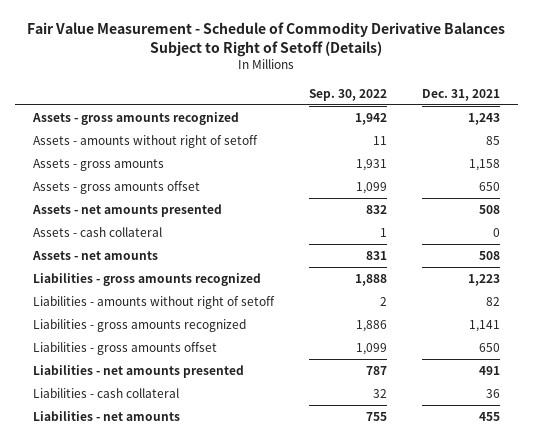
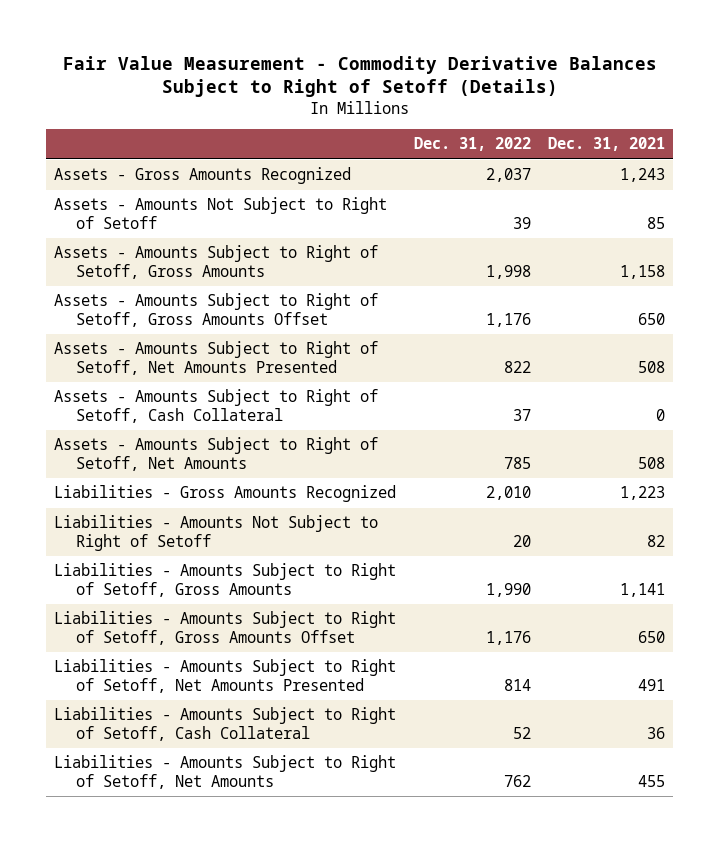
- Fair Value Measurement - Schedule of Commodity Derivative Balances Subject to Right of Setoff (Details)
+ Fair Value Measurement - Commodity Derivative Balances Subject to Right of Setoff (Details)
- | Sep. 30, 2022 | Dec. 31, 2021
+ | Dec. 31, 2022 | Dec. 31, 2021
- Assets - gross amounts recognized | 1,942 | 1,243
- Assets - amounts without right of setoff | 11 | 85
- Assets - gross amounts | 1,931 | 1,158
- Assets - gross amounts offset | 1,099 | 650
- Assets - net amounts presented | 832 | 508
- Assets - cash collateral | 1 | 0
- Assets - net amounts | 831 | 508
- Liabilities - gross amounts recognized | 1,888 | 1,223
- Liabilities - amounts without right of setoff | 2 | 82
- Liabilities - gross amounts recognized | 1,886 | 1,141
- Liabilities - gross amounts offset | 1,099 | 650
- Liabilities - net amounts presented | 787 | 491
- Liabilities - cash collateral | 32 | 36
- Liabilities - net amounts | 755 | 455
+ Assets - Gross Amounts Recognized | 2,037 | 1,243
+ Assets - Amounts Not Subject to Right of Setoff | 39 | 85
+ Assets - Amounts Subject to Right of Setoff, Gross Amounts | 1,998 | 1,158
+ Assets - Amounts Subject to Right of Setoff, Gross Amounts Offset | 1,176 | 650
+ Assets - Amounts Subject to Right of Setoff, Net Amounts Presented | 822 | 508
+ Assets - Amounts Subject to Right of Setoff, Cash Collateral | 37 | 0
+ Assets - Amounts Subject to Right of Setoff, Net Amounts | 785 | 508
+ Liabilities - Gross Amounts Recognized | 2,010 | 1,223
+ Liabilities - Amounts Not Subject to Right of Setoff | 20 | 82
+ Liabilities - Amounts Subject to Right of Setoff, Gross Amounts | 1,990 | 1,141
+ Liabilities - Amounts Subject to Right of Setoff, Gross Amounts Offset | 1,176 | 650
+ Liabilities - Amounts Subject to Right of Setoff, Net Amounts Presented | 814 | 491
+ Liabilities - Amounts Subject to Right of Setoff, Cash Collateral | 52 | 36
+ Liabilities - Amounts Subject to Right of Setoff, Net Amounts | 762 | 455

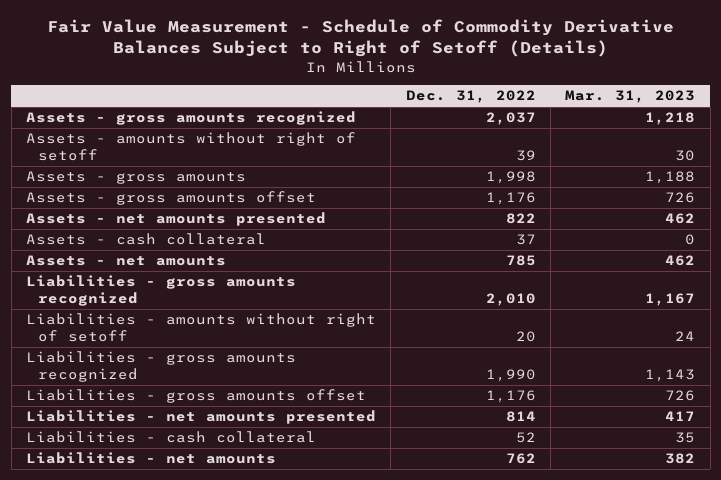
- Fair Value Measurement - Commodity Derivative Balances Subject to Right of Setoff (Details)
+ Fair Value Measurement - Schedule of Commodity Derivative Balances Subject to Right of Setoff (Details)
- | Dec. 31, 2022 | Dec. 31, 2021
+ | Dec. 31, 2022 | Mar. 31, 2023
- Assets - Gross Amounts Recognized | 2,037 | 1,243
- Assets - Amounts Not Subject to Right of Setoff | 39 | 85
- Assets - Amounts Subject to Right of Setoff, Gross Amounts | 1,998 | 1,158
- Assets - Amounts Subject to Right of Setoff, Gross Amounts Offset | 1,176 | 650
- Assets - Amounts Subject to Right of Setoff, Net Amounts Presented | 822 | 508
- Assets - Amounts Subject to Right of Setoff, Cash Collateral | 37 | 0
- Assets - Amounts Subject to Right of Setoff, Net Amounts | 785 | 508
- Liabilities - Gross Amounts Recognized | 2,010 | 1,223
- Liabilities - Amounts Not Subject to Right of Setoff | 20 | 82
- Liabilities - Amounts Subject to Right of Setoff, Gross Amounts | 1,990 | 1,141
- Liabilities - Amounts Subject to Right of Setoff, Gross Amounts Offset | 1,176 | 650
- Liabilities - Amounts Subject to Right of Setoff, Net Amounts Presented | 814 | 491
- Liabilities - Amounts Subject to Right of Setoff, Cash Collateral | 52 | 36
- Liabilities - Amounts Subject to Right of Setoff, Net Amounts | 762 | 455
+ Assets - gross amounts recognized | 2,037 | 1,218
+ Assets - amounts without right of setoff | 39 | 30
+ Assets - gross amounts | 1,998 | 1,188
+ Assets - gross amounts offset | 1,176 | 726
+ Assets - net amounts presented | 822 | 462
+ Assets - cash collateral | 37 | 0
+ Assets - net amounts | 785 | 462
+ Liabilities - gross amounts recognized | 2,010 | 1,167
+ Liabilities - amounts without right of setoff | 20 | 24
+ Liabilities - gross amounts recognized | 1,990 | 1,143
+ Liabilities - gross amounts offset | 1,176 | 726
+ Liabilities - net amounts presented | 814 | 417
+ Liabilities - cash collateral | 52 | 35
+ Liabilities - net amounts | 762 | 382

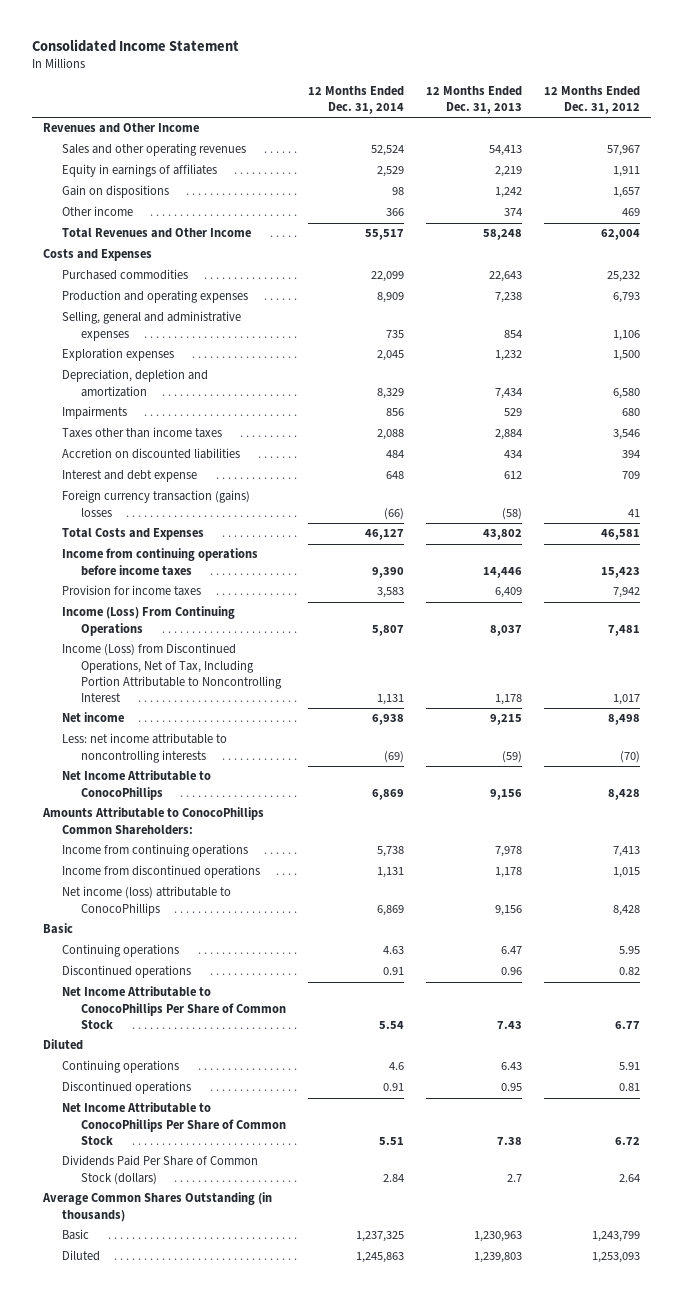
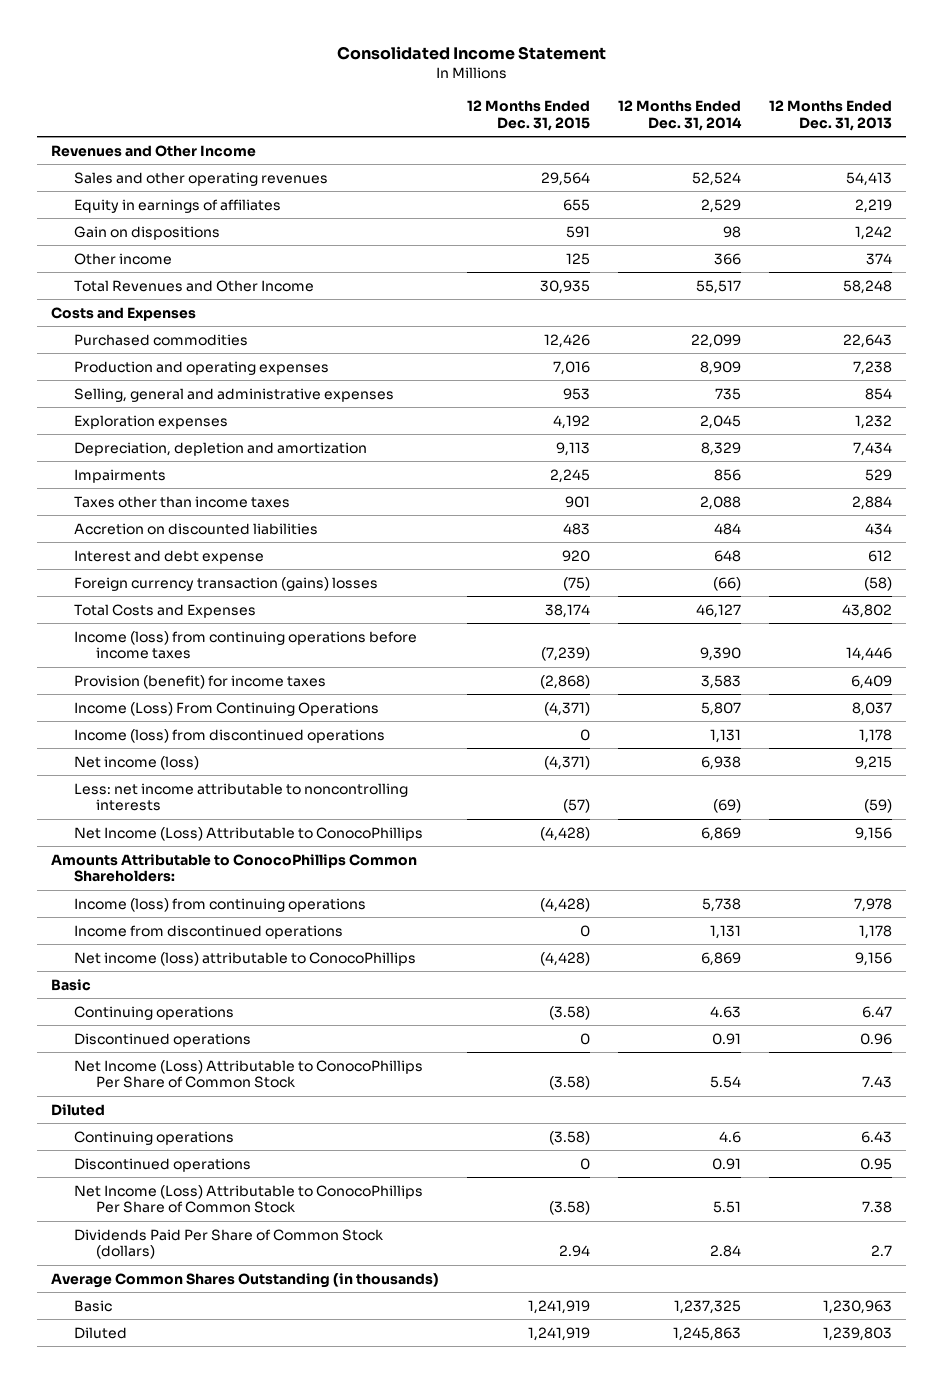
- | 12 Months Ended Dec. 31, 2014 | 12 Months Ended Dec. 31, 2013 | 12 Months Ended Dec. 31, 2012
+ | 12 Months Ended Dec. 31, 2015 | 12 Months Ended Dec. 31, 2014 | 12 Months Ended Dec. 31, 2013
- Income from continuing operations before income taxes | 9,390 | 14,446 | 15,423
- Provision for income taxes | 3,583 | 6,409 | 7,942
+ Income (loss) from continuing operations before income taxes | (7,239) | 9,390 | 14,446
+ Provision (benefit) for income taxes | (2,868) | 3,583 | 6,409
- Income (Loss) from Discontinued Operations, Net of Tax, Including Portion Attributable to Noncontrolling Interest | 1,131 | 1,178 | 1,017
- Net income | 6,938 | 9,215 | 8,498
+ Income (loss) from discontinued operations | 0 | 1,131 | 1,178
+ Net income (loss) | (4,371) | 6,938 | 9,215
- Net Income Attributable to ConocoPhillips | 6,869 | 9,156 | 8,428
+ Net Income (Loss) Attributable to ConocoPhillips | (4,428) | 6,869 | 9,156
- Income from continuing operations | 5,738 | 7,978 | 7,413
+ Income (loss) from continuing operations | (4,428) | 5,738 | 7,978
- Net Income Attributable to ConocoPhillips Per Share of Common Stock | 5.54 | 7.43 | 6.77
+ Net Income (Loss) Attributable to ConocoPhillips Per Share of Common Stock | (3.58) | 5.54 | 7.43
- Net Income Attributable to ConocoPhillips Per Share of Common Stock | 5.51 | 7.38 | 6.72
+ Net Income (Loss) Attributable to ConocoPhillips Per Share of Common Stock | (3.58) | 5.51 | 7.38

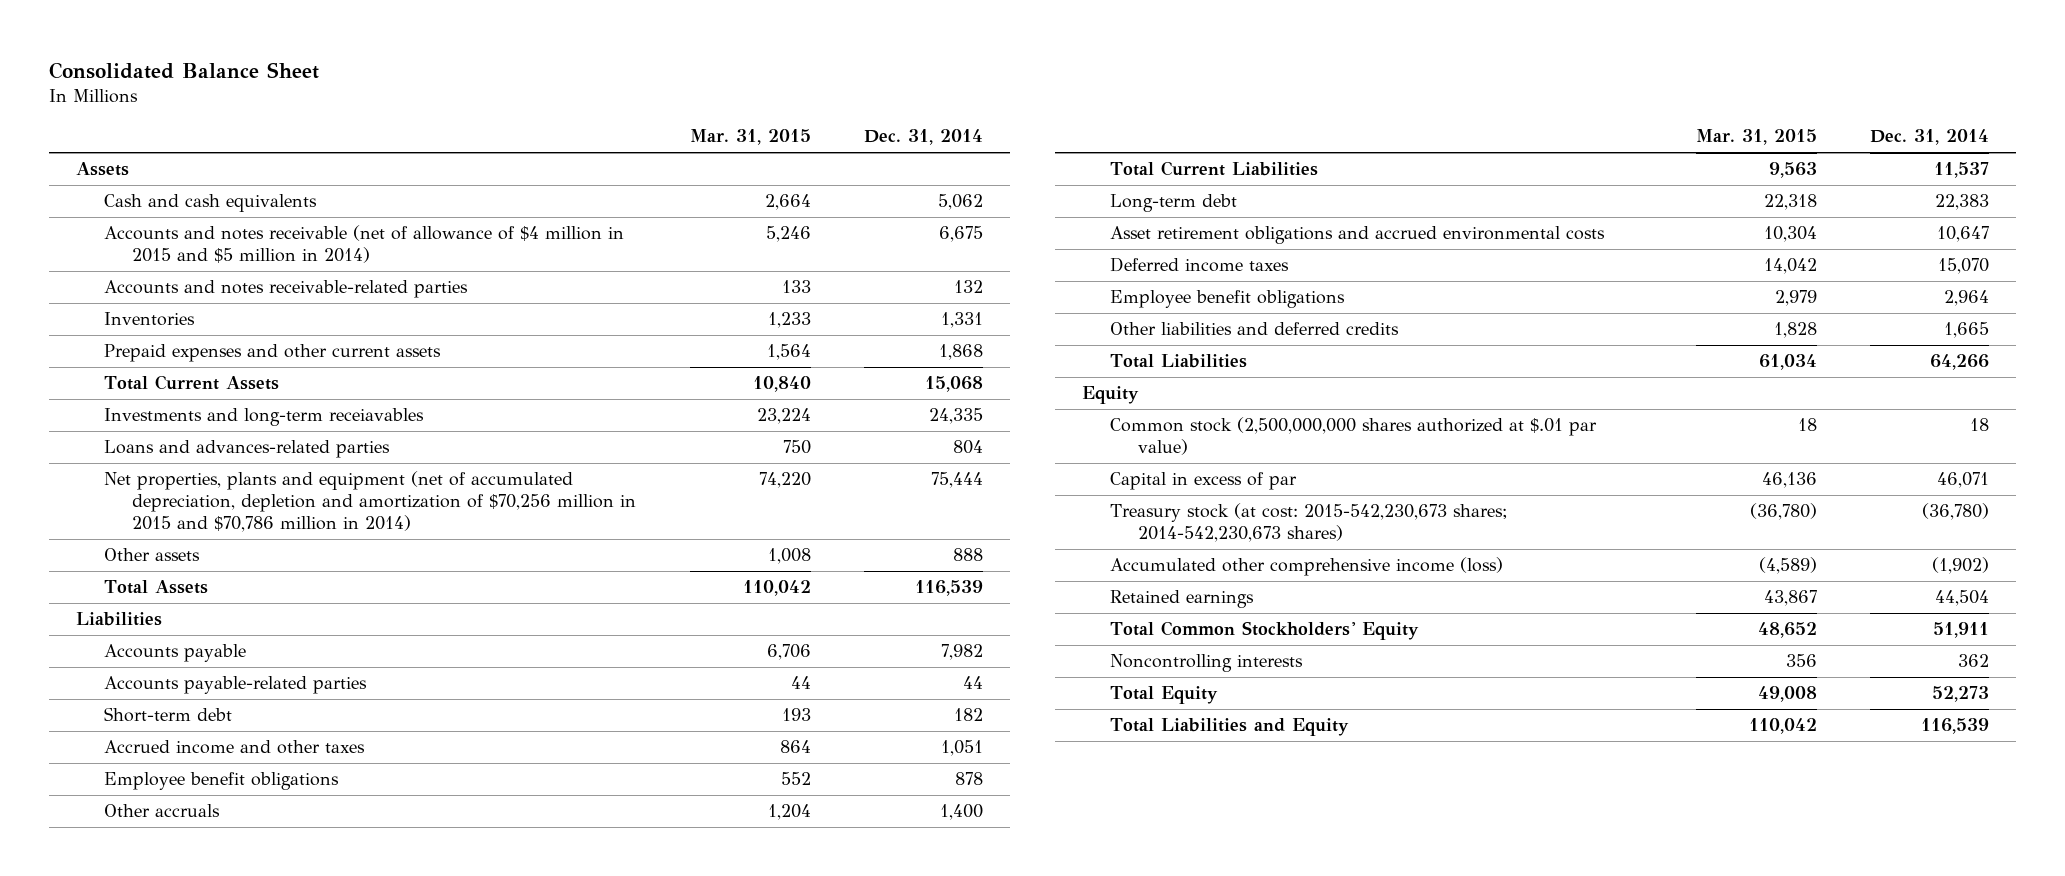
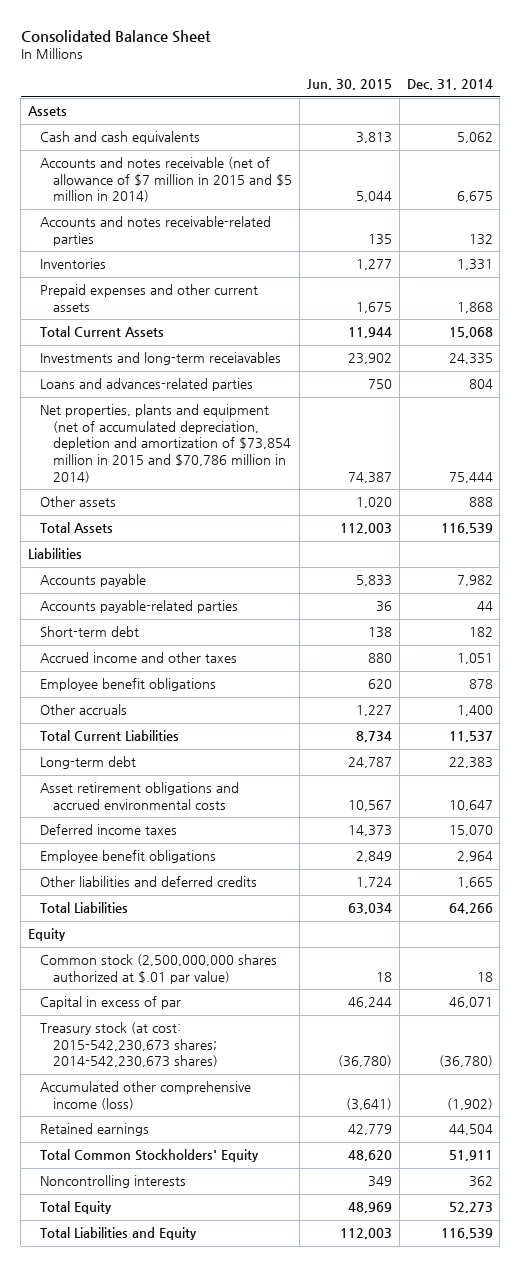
- | Mar. 31, 2015 | Dec. 31, 2014
+ | Jun. 30, 2015 | Dec. 31, 2014
- Accounts and notes receivable (net of allowance of $4 million in 2015 and $5 million in 2014) | 5,246 | 6,675
+ Accounts and notes receivable (net of allowance of $7 million in 2015 and $5 million in 2014) | 5,044 | 6,675
- Net properties, plants and equipment (net of accumulated depreciation, depletion and amortization of $70,256 million in 2015 and $70,786 million in 2014) | 74,220 | 75,444
+ Net properties, plants and equipment (net of accumulated depreciation, depletion and amortization of $73,854 million in 2015 and $70,786 million in 2014) | 74,387 | 75,444

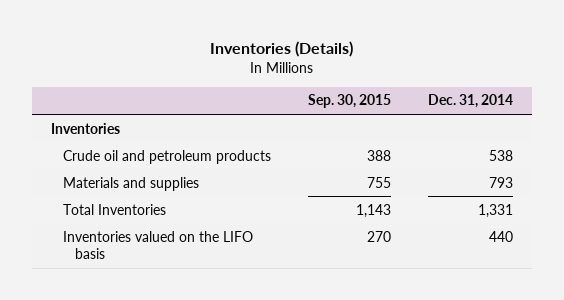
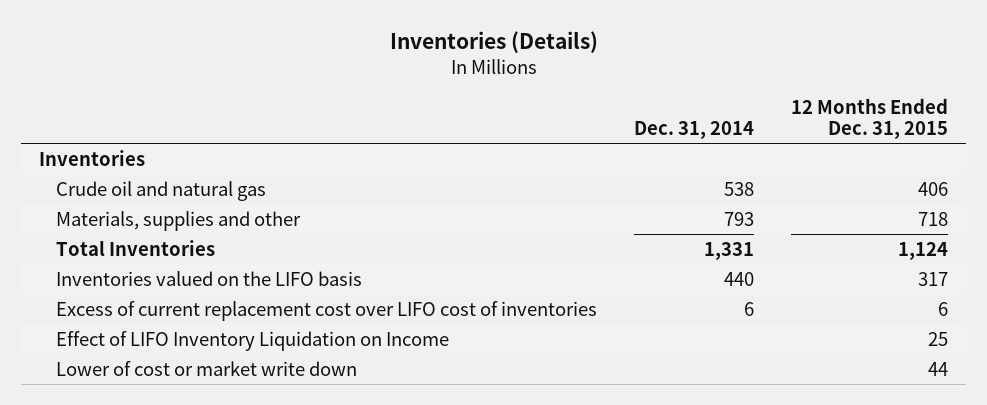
- | Sep. 30, 2015 | Dec. 31, 2014
+ | Dec. 31, 2014 | 12 Months Ended Dec. 31, 2015
- Crude oil and petroleum products | 388 | 538
- Materials and supplies | 755 | 793
+ Crude oil and natural gas | 538 | 406
+ Materials, supplies and other | 793 | 718
+ Excess of current replacement cost over LIFO cost of inventories | 6 | 6
+ Effect of LIFO Inventory Liquidation on Income | | 25
+ Lower of cost or market write down | | 44

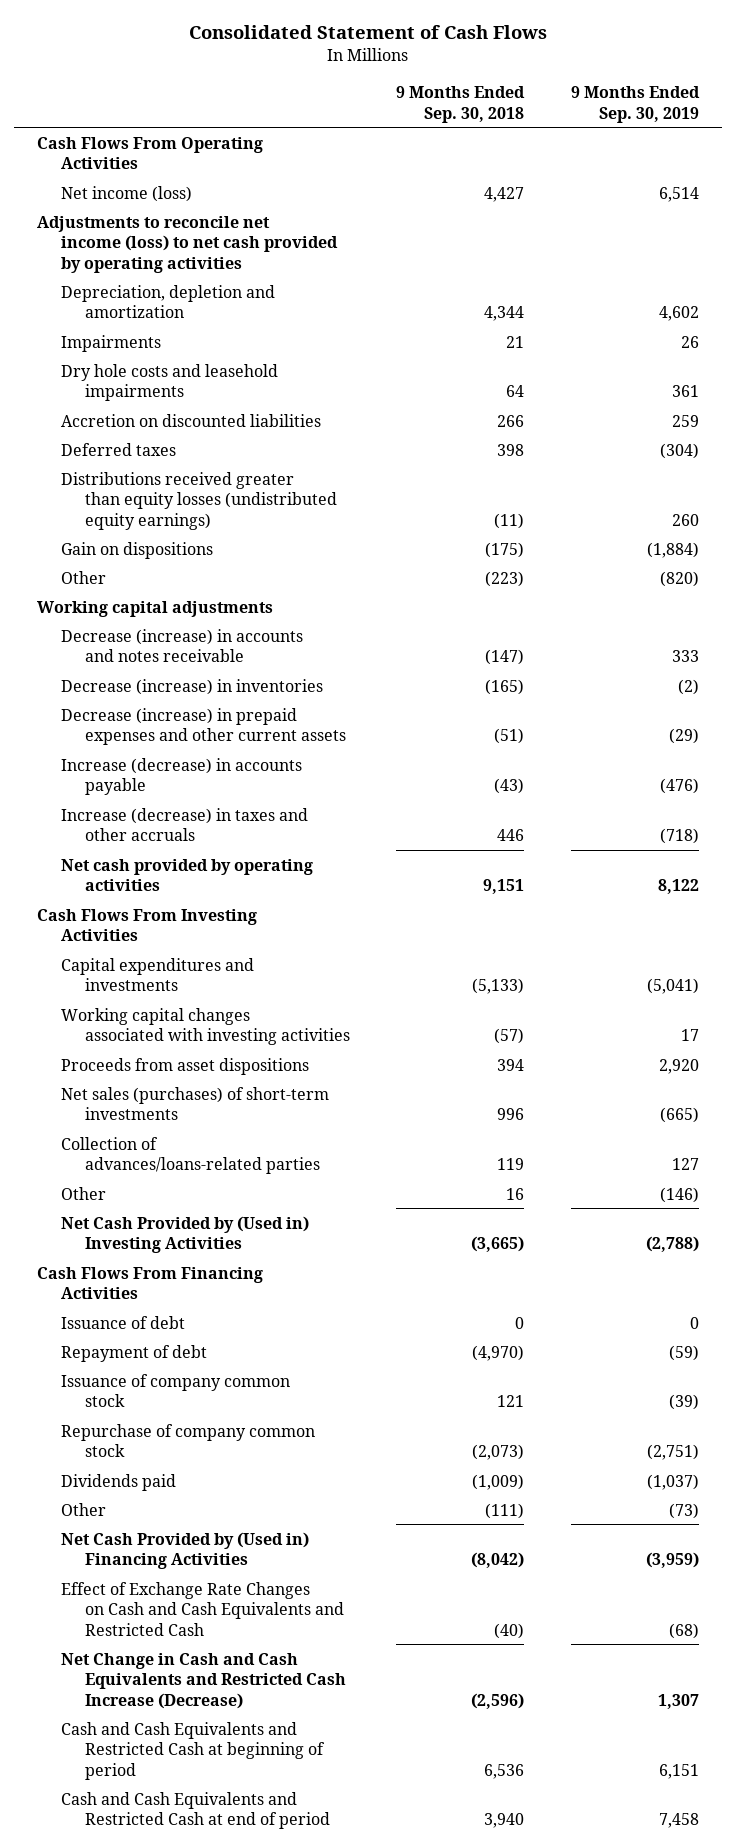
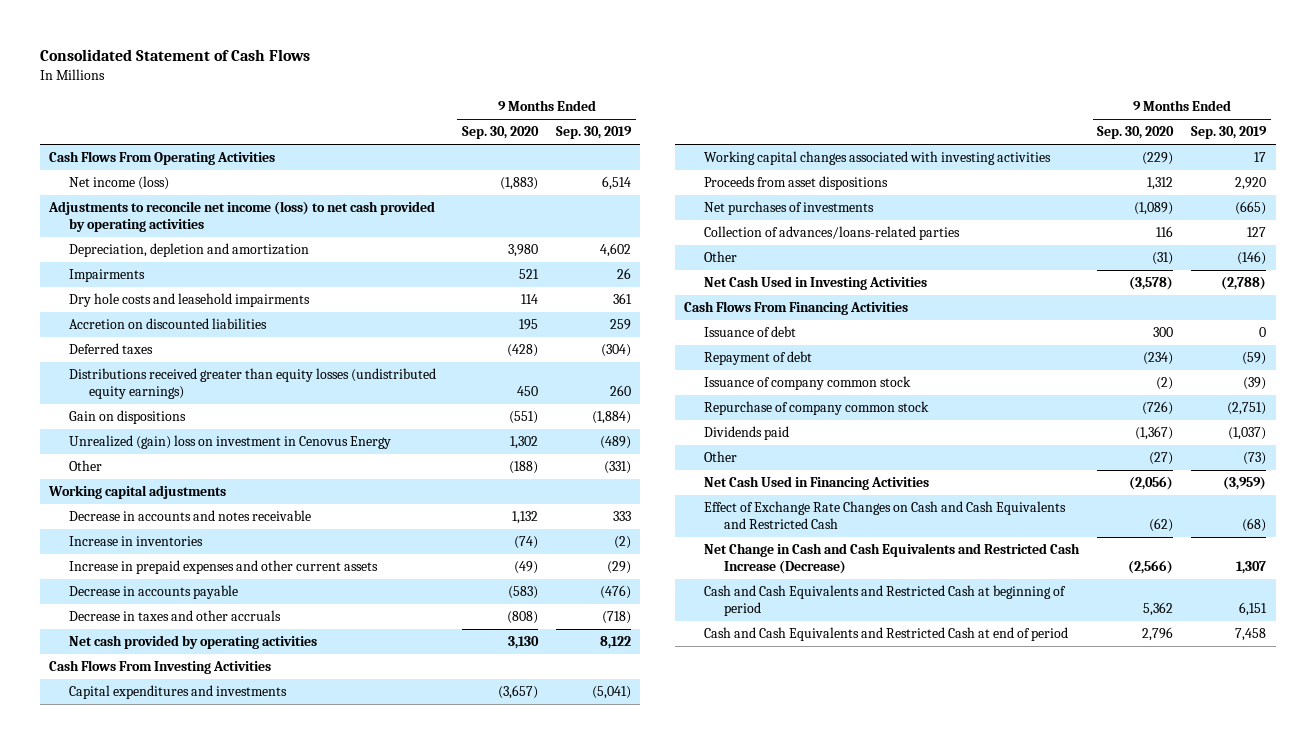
- | 9 Months Ended Sep. 30, 2018 | 9 Months Ended Sep. 30, 2019
+ | 9 Months Ended Sep. 30, 2020 | 9 Months Ended Sep. 30, 2019
- Other | (223) | (820)
+ Unrealized (gain) loss on investment in Cenovus Energy | 1,302 | (489)
+ Other | (188) | (331)
- Decrease (increase) in accounts and notes receivable | (147) | 333
- Decrease (increase) in inventories | (165) | (2)
- Decrease (increase) in prepaid expenses and other current assets | (51) | (29)
- Increase (decrease) in accounts payable | (43) | (476)
- Increase (decrease) in taxes and other accruals | 446 | (718)
+ Decrease in accounts and notes receivable | 1,132 | 333
+ Increase in inventories | (74) | (2)
+ Increase in prepaid expenses and other current assets | (49) | (29)
+ Decrease in accounts payable | (583) | (476)
+ Decrease in taxes and other accruals | (808) | (718)
- Net sales (purchases) of short-term investments | 996 | (665)
+ Net purchases of investments | (1,089) | (665)
- Net Cash Provided by (Used in) Investing Activities | (3,665) | (2,788)
+ Net Cash Used in Investing Activities | (3,578) | (2,788)
- Net Cash Provided by (Used in) Financing Activities | (8,042) | (3,959)
+ Net Cash Used in Financing Activities | (2,056) | (3,959)

